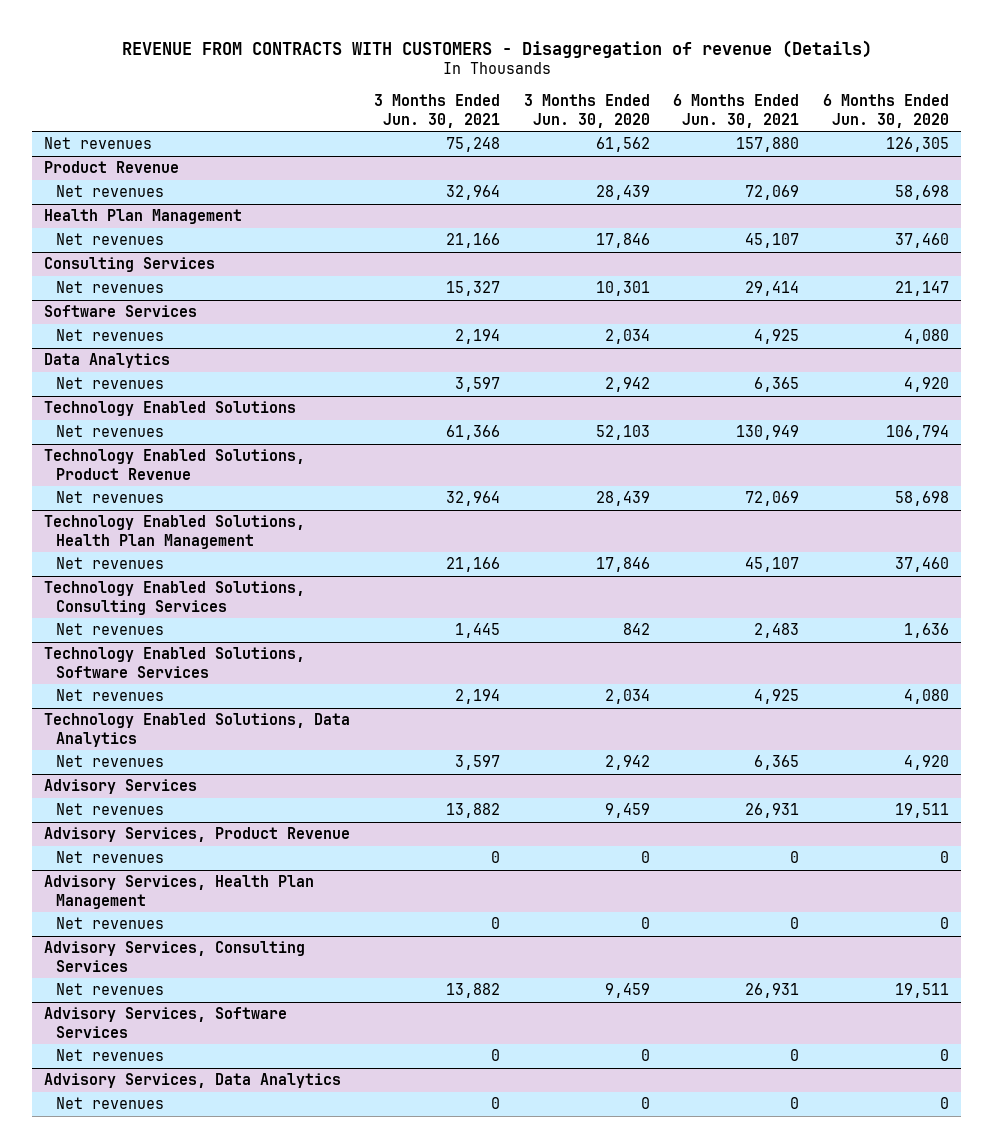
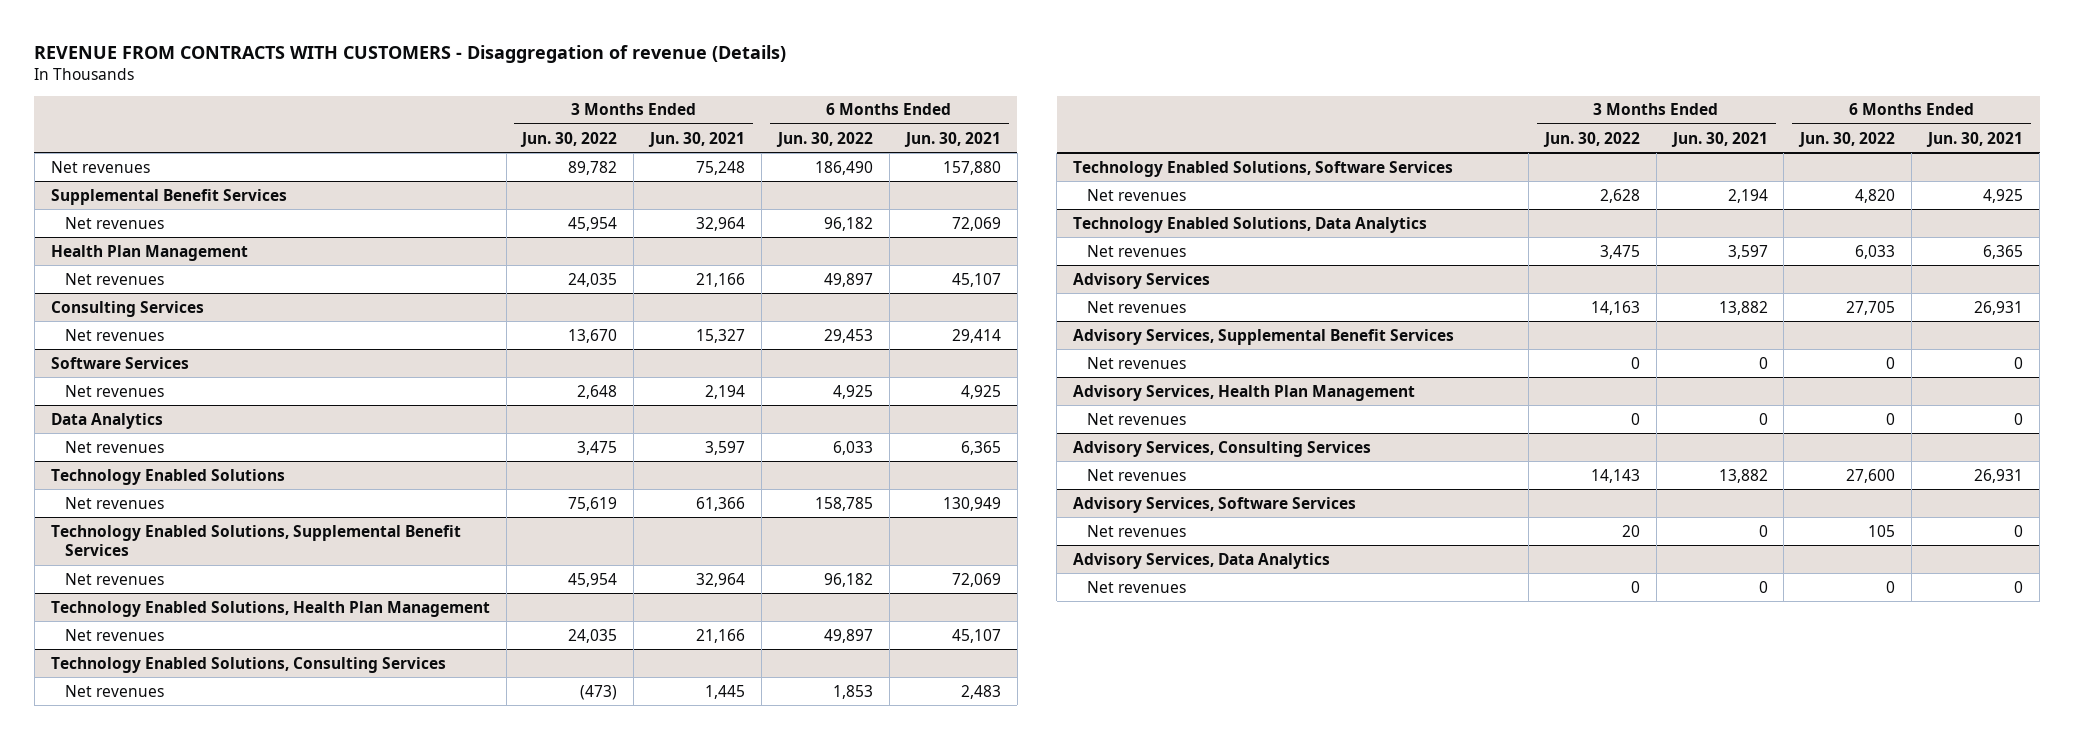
- | 3 Months Ended Jun. 30, 2021 | 3 Months Ended Jun. 30, 2020 | 6 Months Ended Jun. 30, 2021 | 6 Months Ended Jun. 30, 2020
+ | 3 Months Ended Jun. 30, 2022 | 3 Months Ended Jun. 30, 2021 | 6 Months Ended Jun. 30, 2022 | 6 Months Ended Jun. 30, 2021
- Product Revenue
+ Supplemental Benefit Services
- Technology Enabled Solutions, Product Revenue
+ Technology Enabled Solutions, Supplemental Benefit Services
- Advisory Services, Product Revenue
+ Advisory Services, Supplemental Benefit Services

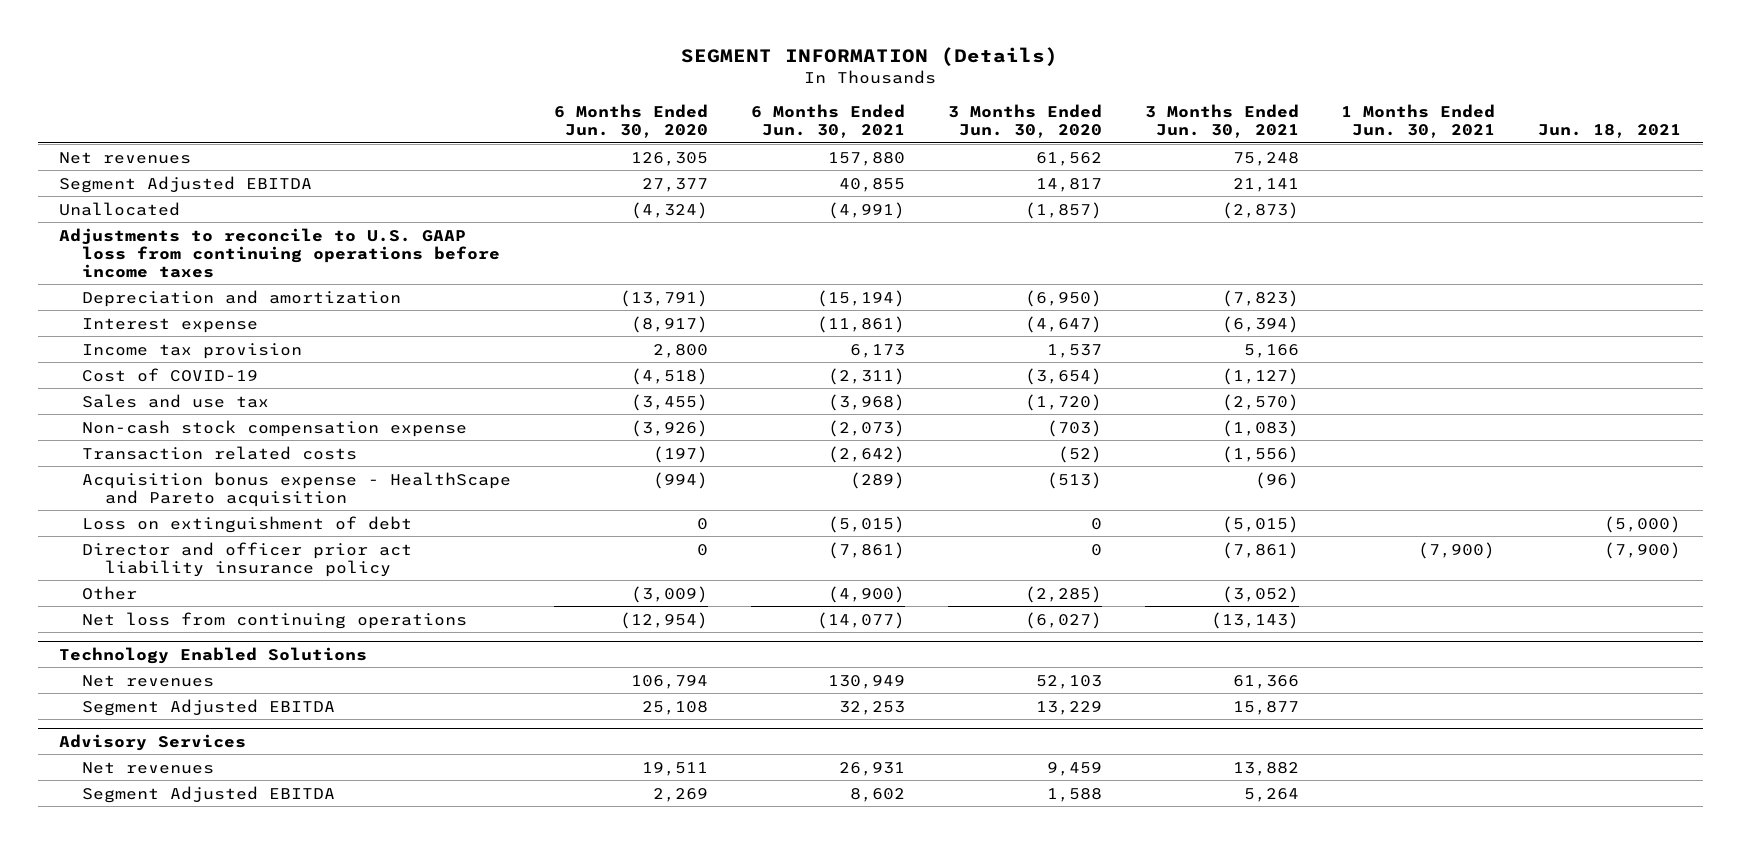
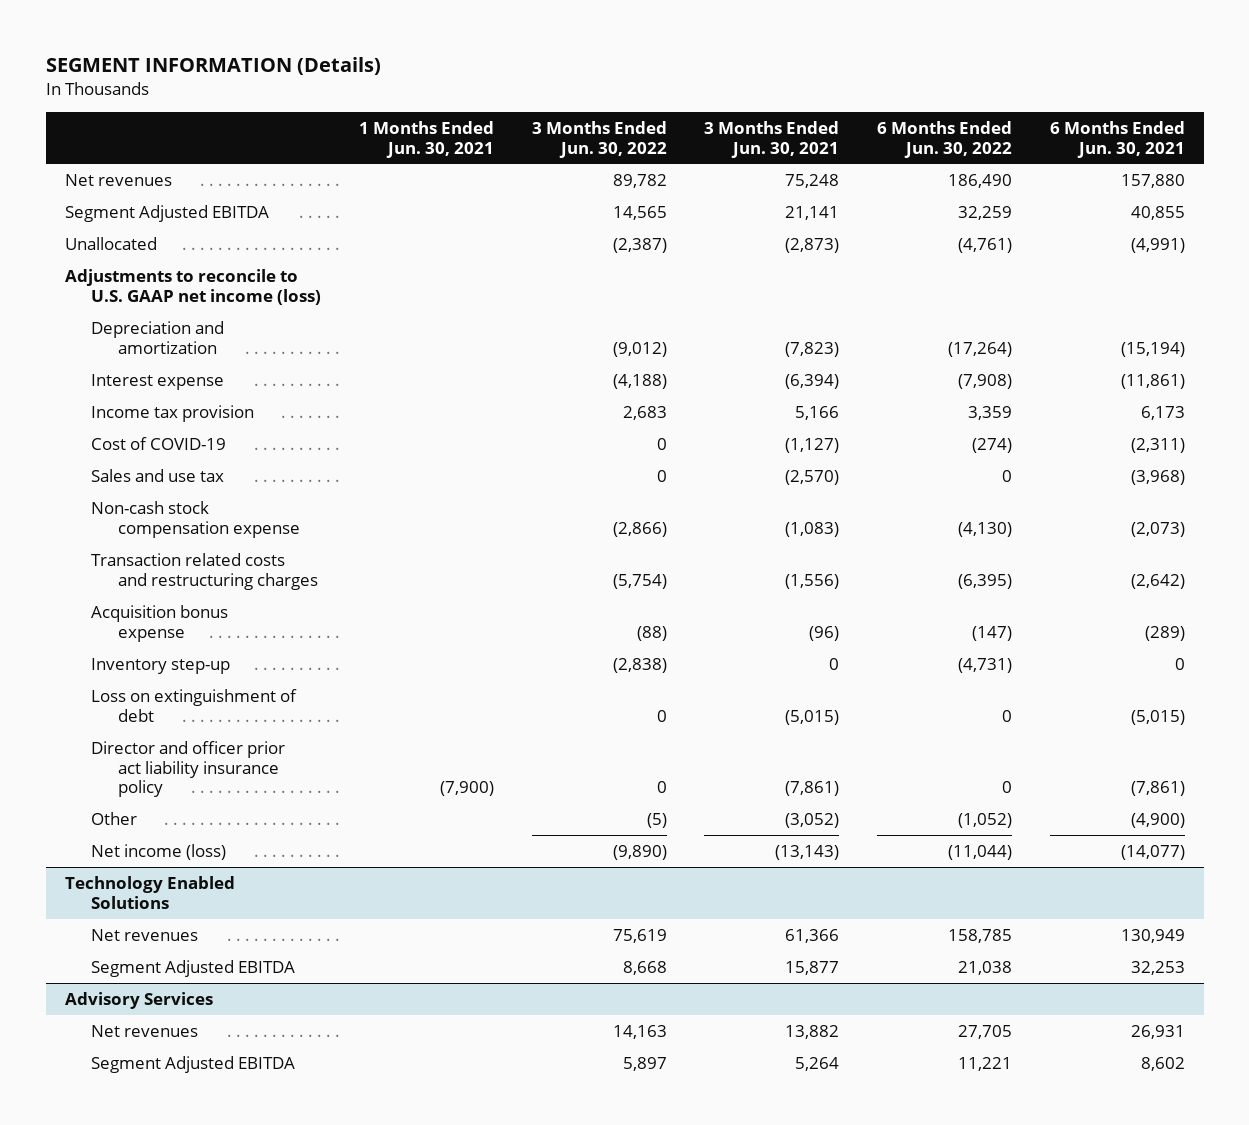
- | 6 Months Ended Jun. 30, 2020 | 6 Months Ended Jun. 30, 2021 | 3 Months Ended Jun. 30, 2020 | 3 Months Ended Jun. 30, 2021 | 1 Months Ended Jun. 30, 2021 | Jun. 18, 2021
+ | 1 Months Ended Jun. 30, 2021 | 3 Months Ended Jun. 30, 2022 | 3 Months Ended Jun. 30, 2021 | 6 Months Ended Jun. 30, 2022 | 6 Months Ended Jun. 30, 2021
- Adjustments to reconcile to U.S. GAAP loss from continuing operations before income taxes
+ Adjustments to reconcile to U.S. GAAP net income (loss)
- Transaction related costs | (197) | (2,642) | (52) | (1,556) | |
- Acquisition bonus expense - HealthScape and Pareto acquisition | (994) | (289) | (513) | (96) | |
+ Transaction related costs and restructuring charges | | (5,754) | (1,556) | (6,395) | (2,642)
+ Acquisition bonus expense | | (88) | (96) | (147) | (289)
+ Inventory step-up | | (2,838) | 0 | (4,731) | 0
- Net loss from continuing operations | (12,954) | (14,077) | (6,027) | (13,143) | |
+ Net income (loss) | | (9,890) | (13,143) | (11,044) | (14,077)

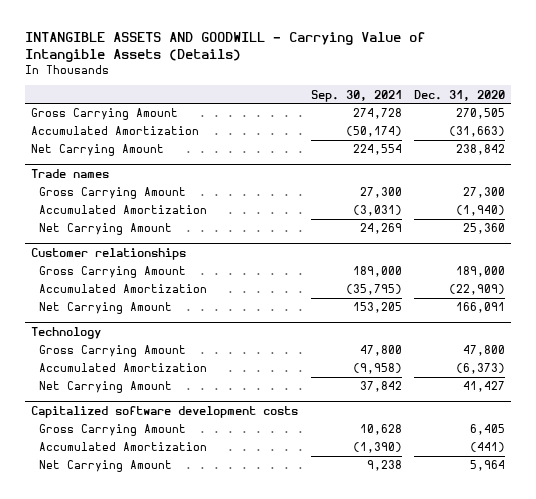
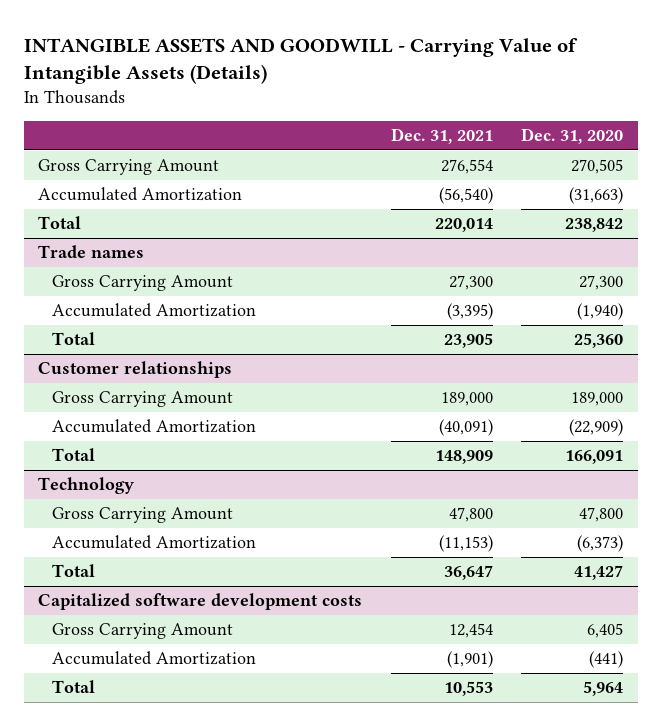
- | Sep. 30, 2021 | Dec. 31, 2020
+ | Dec. 31, 2021 | Dec. 31, 2020
- Net Carrying Amount | 224,554 | 238,842
+ Total | 220,014 | 238,842
@ Trade names
- Net Carrying Amount | 24,269 | 25,360
+ Total | 23,905 | 25,360
@ Customer relationships
- Net Carrying Amount | 153,205 | 166,091
+ Total | 148,909 | 166,091
@ Technology
- Net Carrying Amount | 37,842 | 41,427
+ Total | 36,647 | 41,427
@ Capitalized software development costs
- Net Carrying Amount | 9,238 | 5,964
+ Total | 10,553 | 5,964

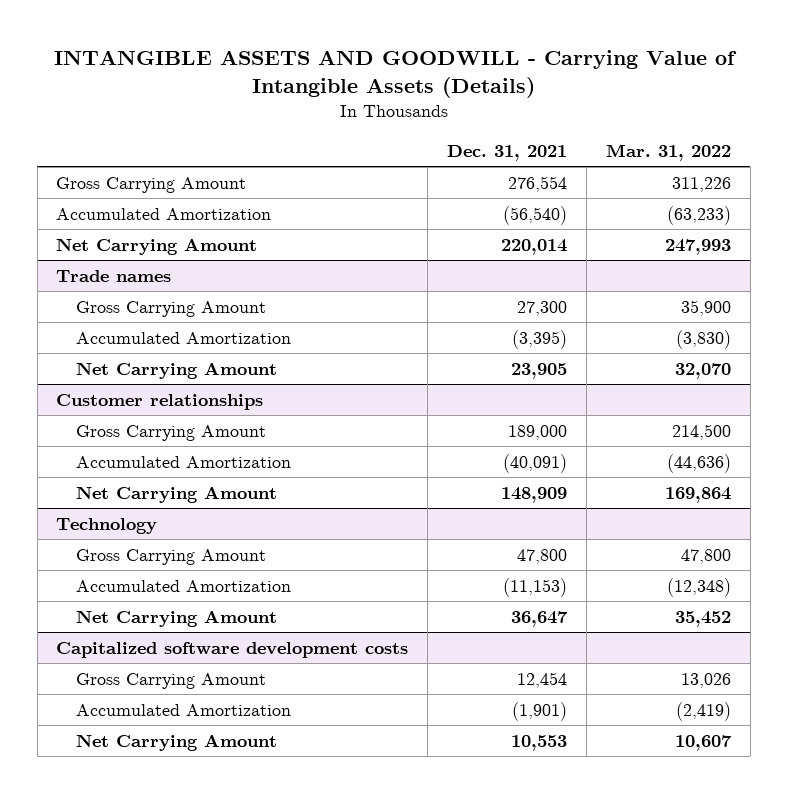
- | Dec. 31, 2021 | Dec. 31, 2020
+ | Dec. 31, 2021 | Mar. 31, 2022
- Total | 220,014 | 238,842
+ Net Carrying Amount | 220,014 | 247,993
@ Trade names
- Total | 23,905 | 25,360
+ Net Carrying Amount | 23,905 | 32,070
@ Customer relationships
- Total | 148,909 | 166,091
+ Net Carrying Amount | 148,909 | 169,864
@ Technology
- Total | 36,647 | 41,427
+ Net Carrying Amount | 36,647 | 35,452
@ Capitalized software development costs
- Total | 10,553 | 5,964
+ Net Carrying Amount | 10,553 | 10,607

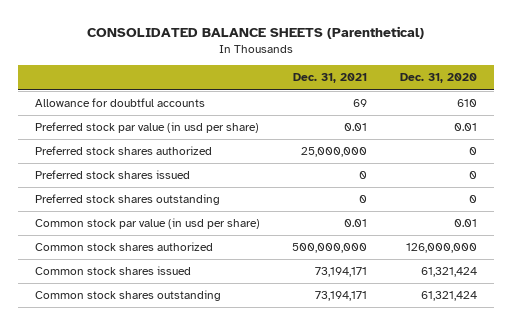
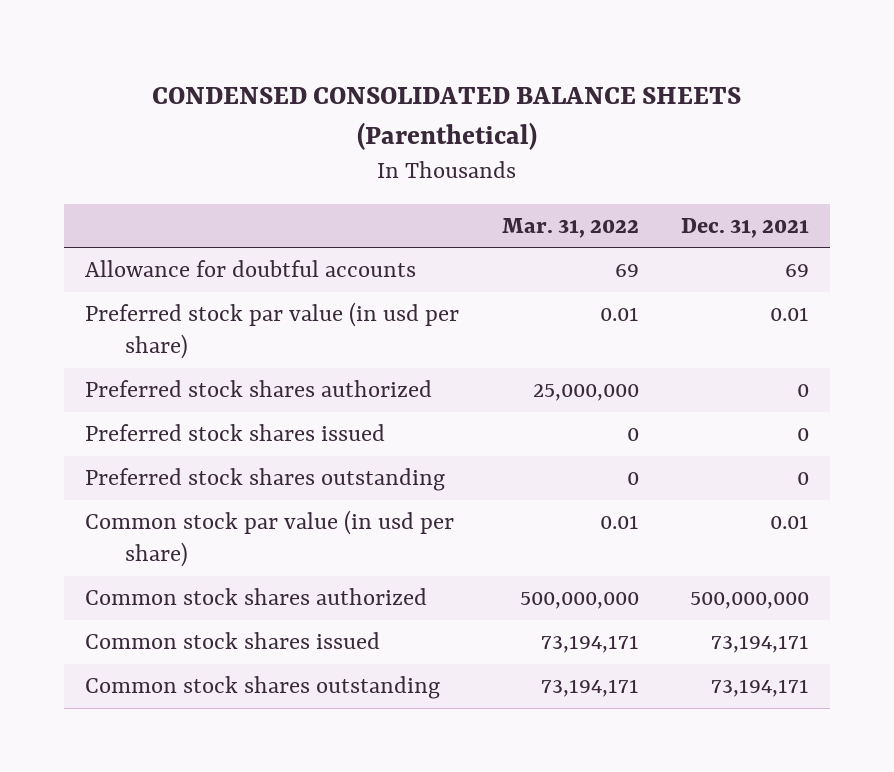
- CONSOLIDATED BALANCE SHEETS (Parenthetical)
+ CONDENSED CONSOLIDATED BALANCE SHEETS (Parenthetical)
- | Dec. 31, 2021 | Dec. 31, 2020
+ | Mar. 31, 2022 | Dec. 31, 2021
- Preferred stock shares authorized | 25,000,000 | 0
+ Preferred stock shares authorized | 25,000,000 | 0

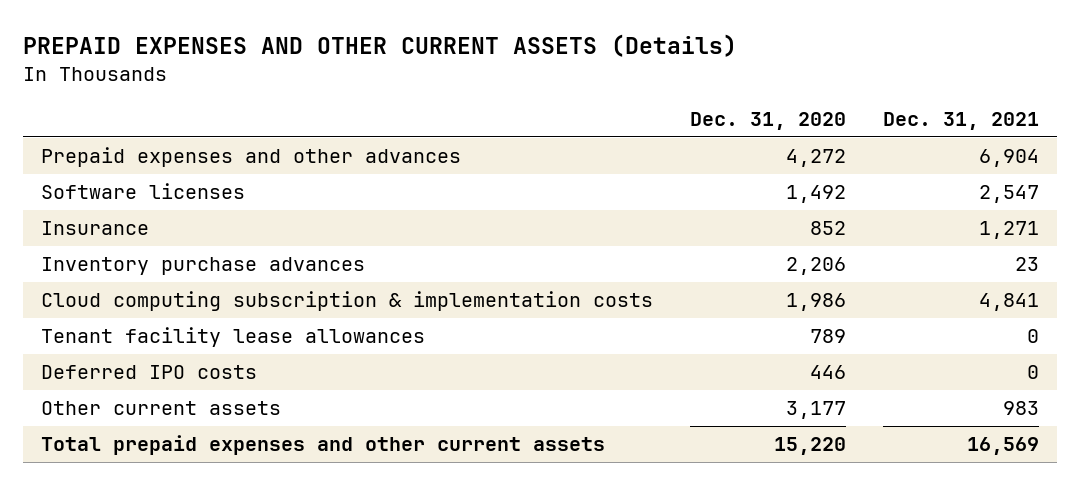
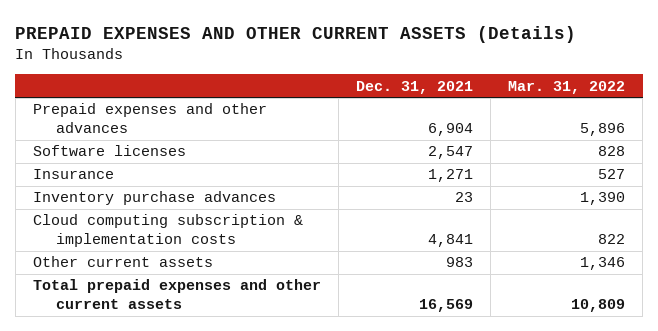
- | Dec. 31, 2020 | Dec. 31, 2021
+ | Dec. 31, 2021 | Mar. 31, 2022
- Tenant facility lease allowances | 789 | 0
- Deferred IPO costs | 446 | 0

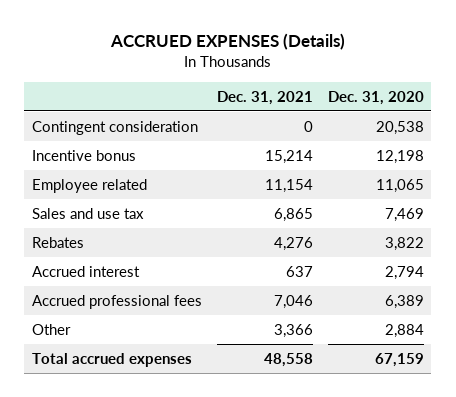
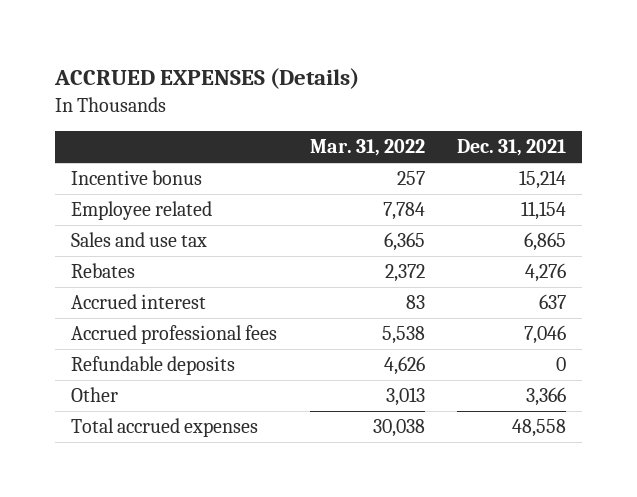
- | Dec. 31, 2021 | Dec. 31, 2020
+ | Mar. 31, 2022 | Dec. 31, 2021
- Contingent consideration | 0 | 20,538
+ Refundable deposits | 4,626 | 0

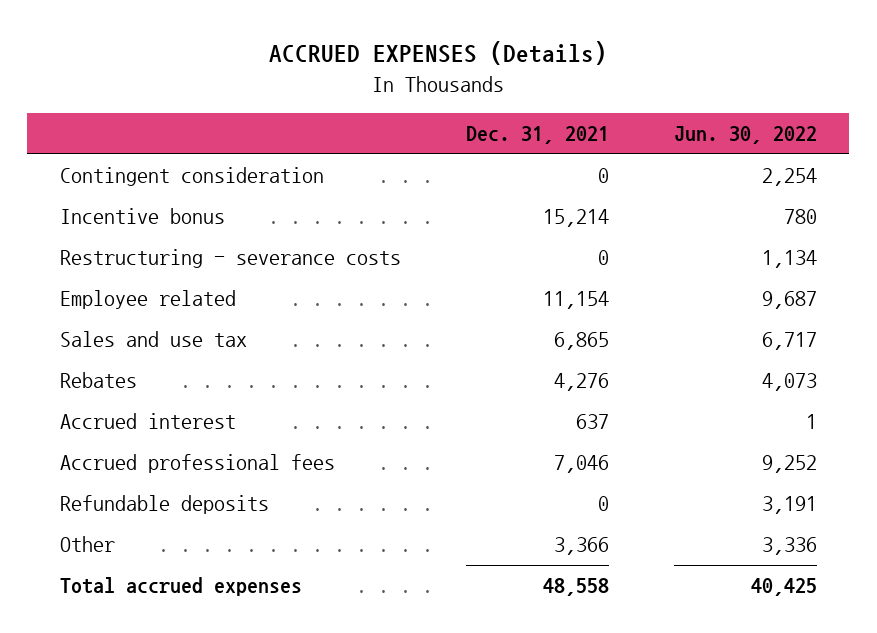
- | Mar. 31, 2022 | Dec. 31, 2021
+ | Dec. 31, 2021 | Jun. 30, 2022
+ Contingent consideration | 0 | 2,254
+ Restructuring - severance costs | 0 | 1,134

